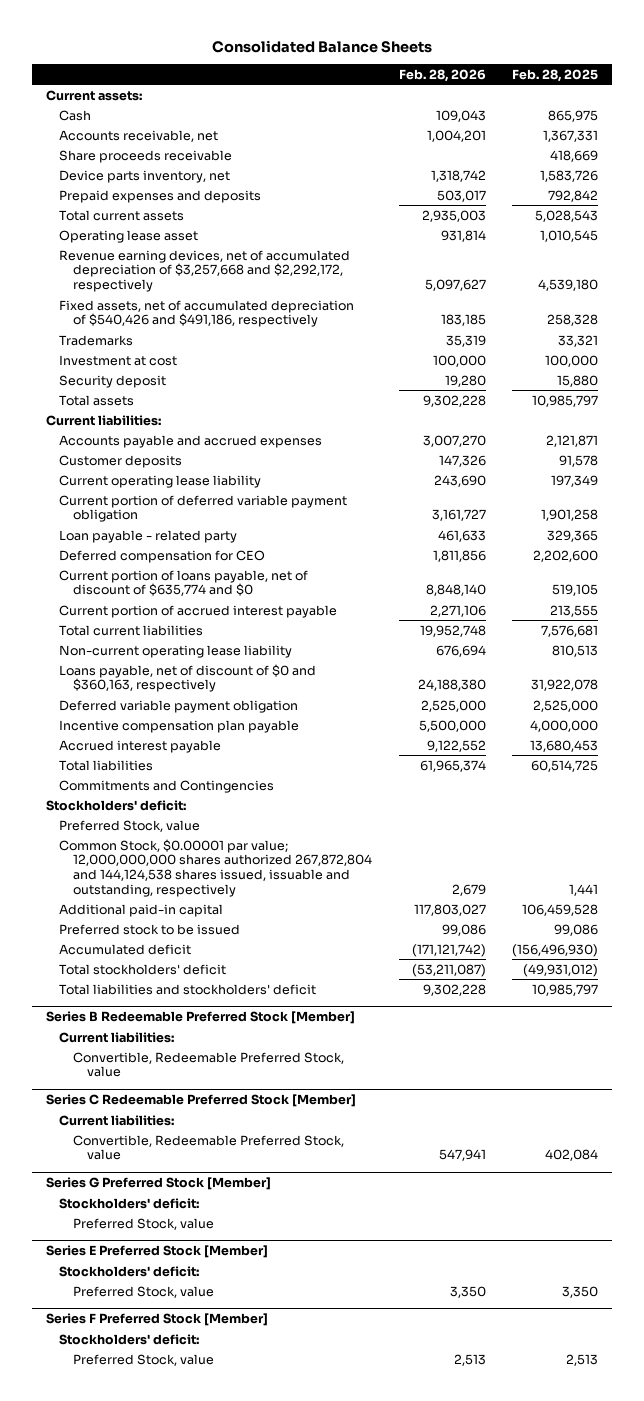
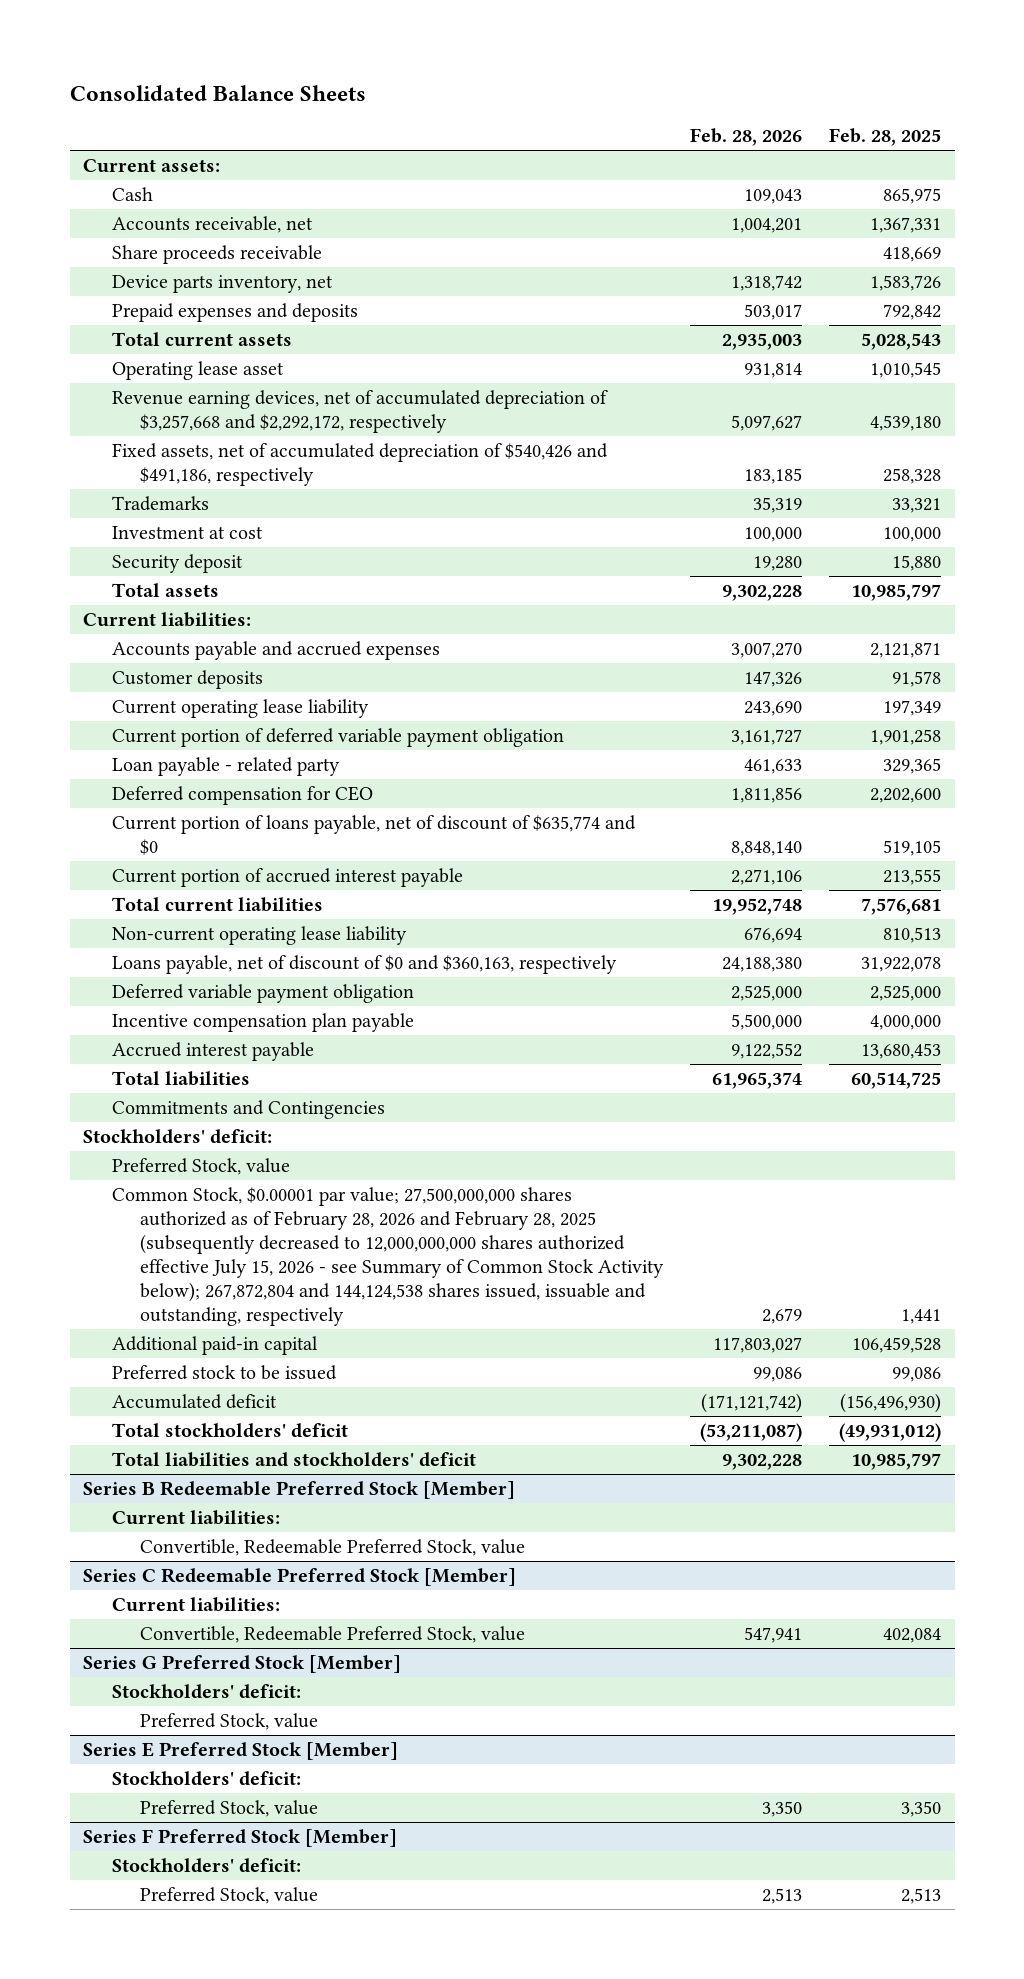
- Common Stock, $0.00001 par value; 12,000,000,000 shares authorized 267,872,804 and 144,124,538 shares issued, issuable and outstanding, respectively | 2,679 | 1,441
+ Common Stock, $0.00001 par value; 27,500,000,000 shares authorized as of February 28, 2026 and February 28, 2025 (subsequently decreased to 12,000,000,000 shares authorized effective July 15, 2026 - see Summary of Common Stock Activity below); 267,872,804 and 144,124,538 shares issued, issuable and outstanding, respectively | 2,679 | 1,441

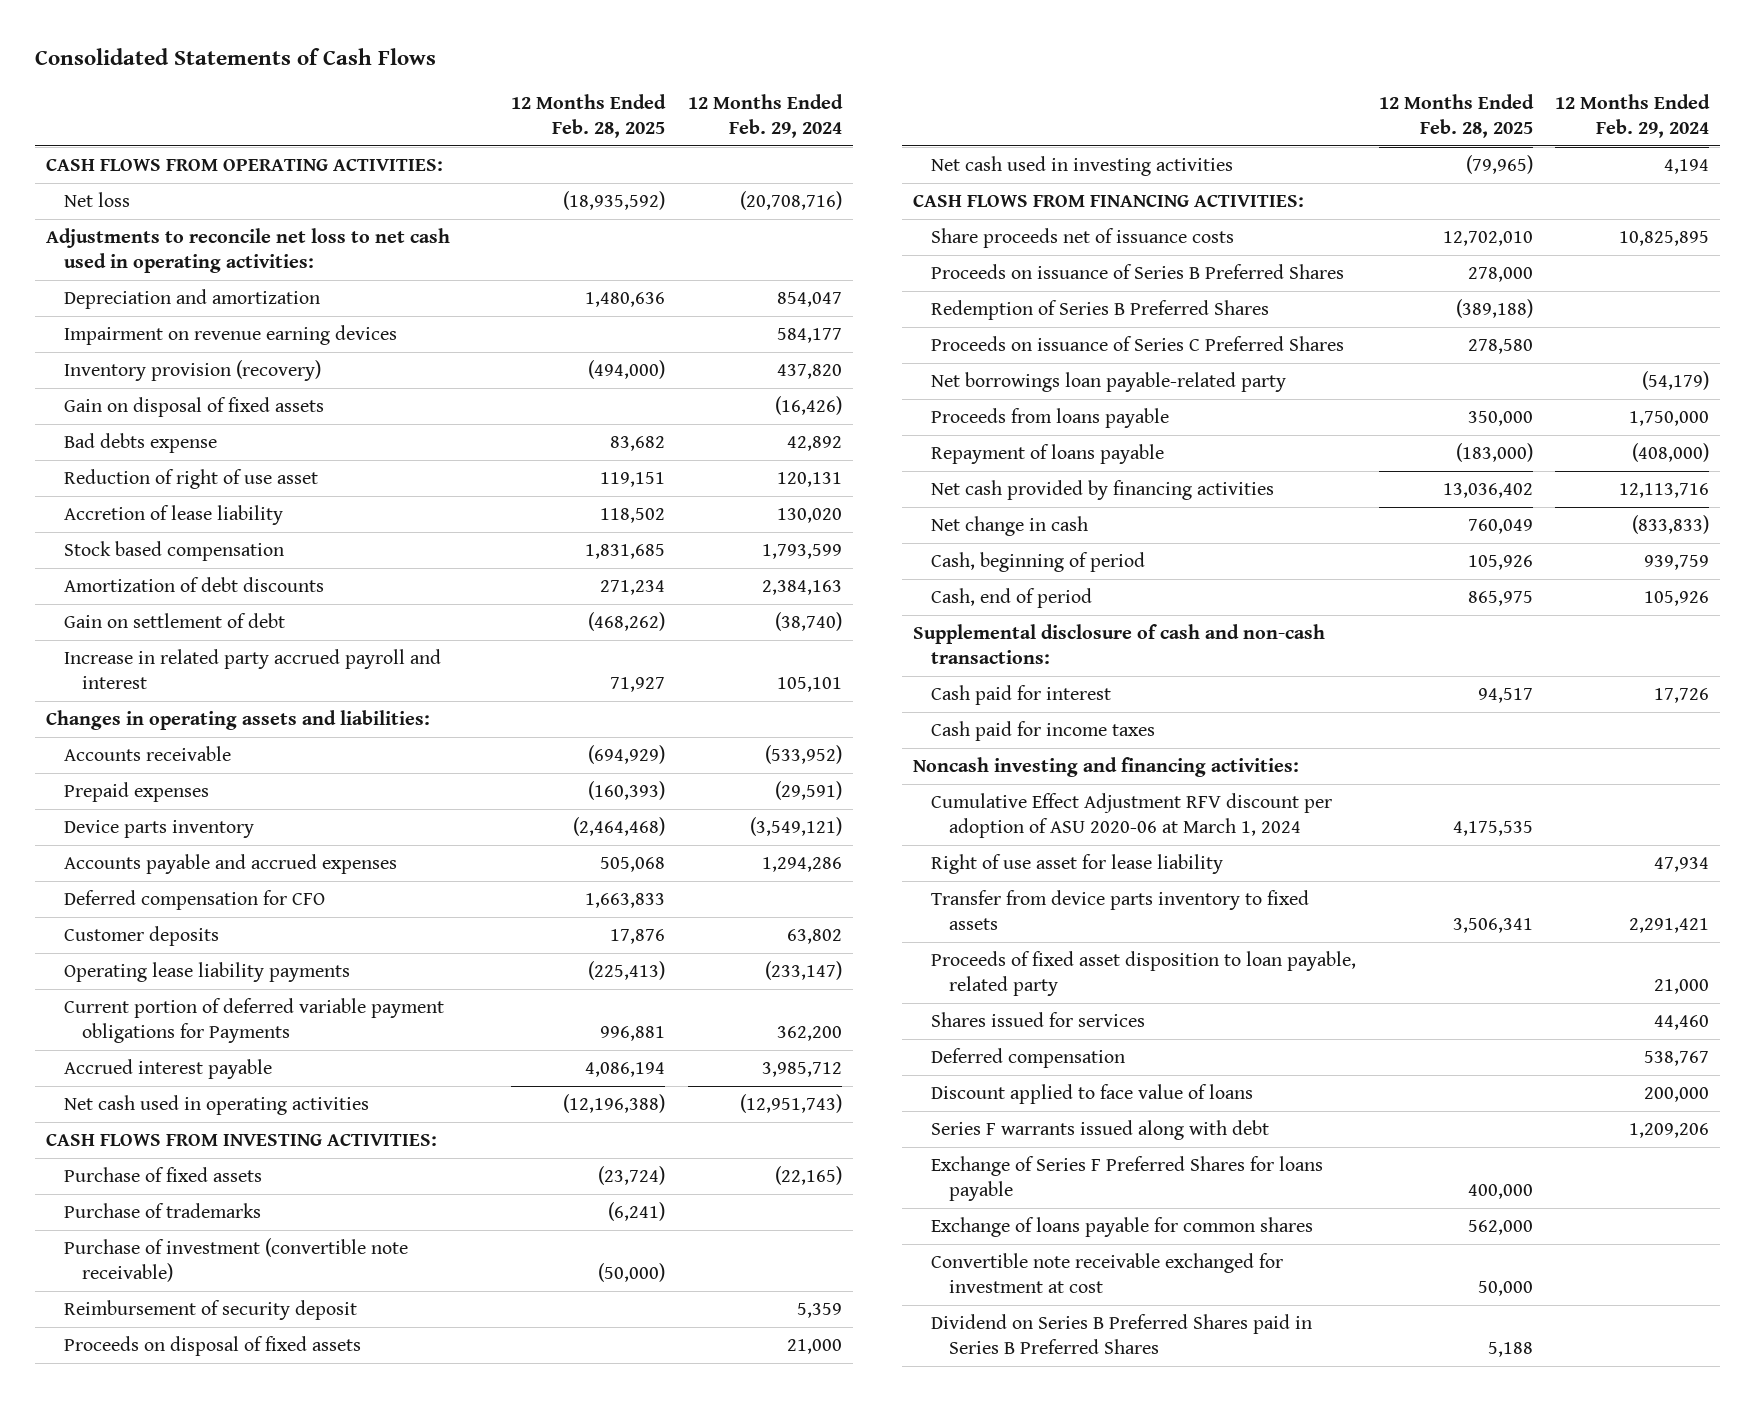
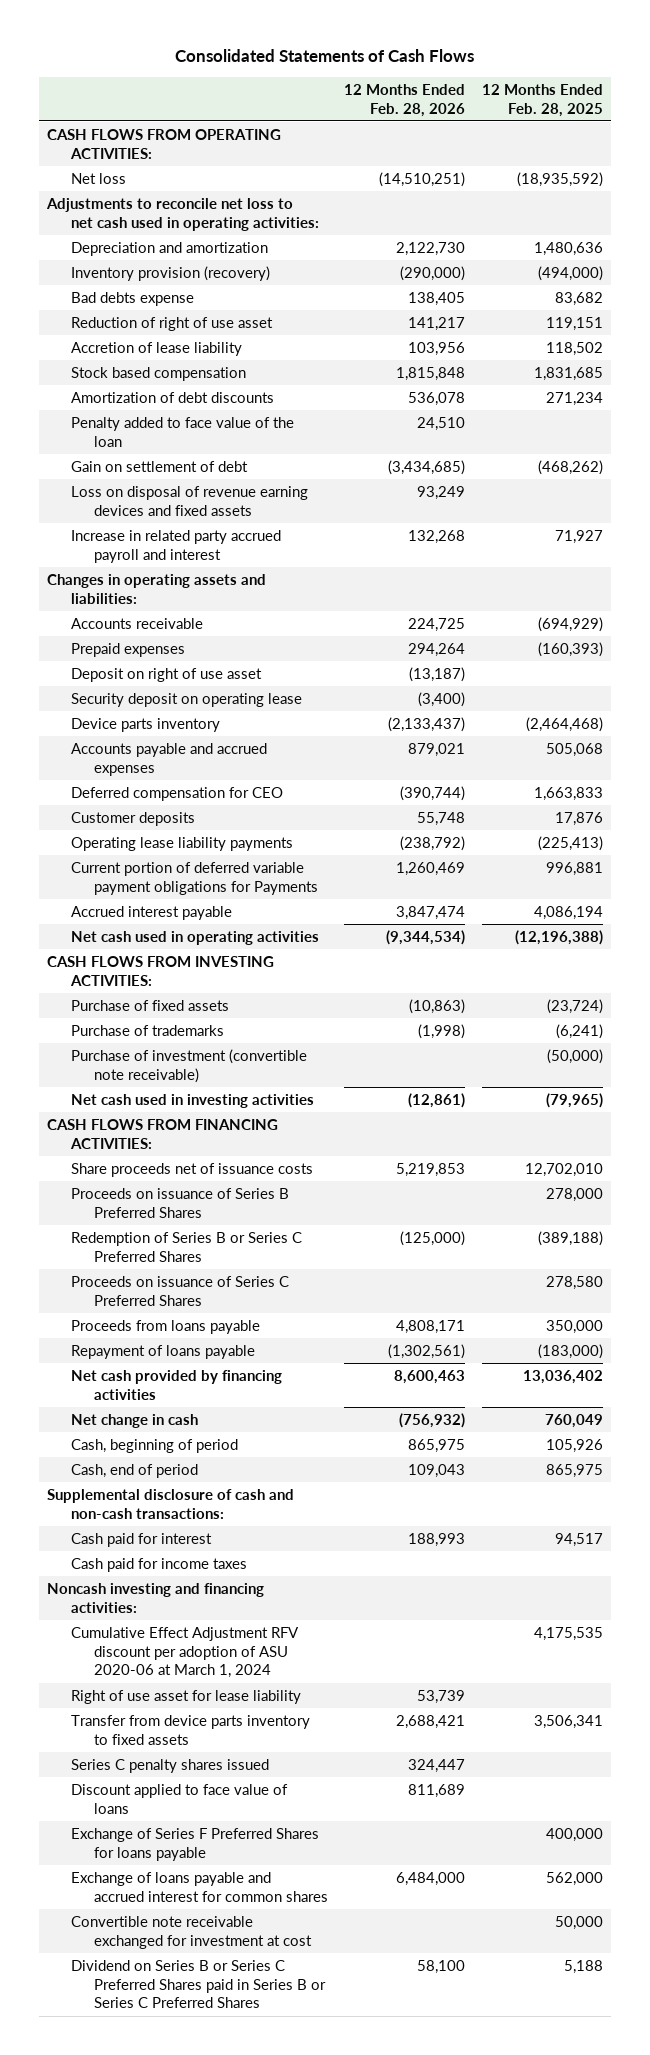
- | 12 Months Ended Feb. 28, 2025 | 12 Months Ended Feb. 29, 2024
+ | 12 Months Ended Feb. 28, 2026 | 12 Months Ended Feb. 28, 2025
- Impairment on revenue earning devices | | 584,177
- Gain on disposal of fixed assets | | (16,426)
+ Penalty added to face value of the loan | 24,510 |
+ Loss on disposal of revenue earning devices and fixed assets | 93,249 |
+ Deposit on right of use asset | (13,187) |
+ Security deposit on operating lease | (3,400) |
- Deferred compensation for CFO | 1,663,833 |
+ Deferred compensation for CEO | (390,744) | 1,663,833
- Reimbursement of security deposit | | 5,359
- Proceeds on disposal of fixed assets | | 21,000
- Redemption of Series B Preferred Shares | (389,188) |
+ Redemption of Series B or Series C Preferred Shares | (125,000) | (389,188)
- Net borrowings loan payable-related party | | (54,179)
- Proceeds of fixed asset disposition to loan payable, related party | | 21,000
- Shares issued for services | | 44,460
- Deferred compensation | | 538,767
+ Series C penalty shares issued | 324,447 |
- Series F warrants issued along with debt | | 1,209,206
- Exchange of loans payable for common shares | 562,000 |
+ Exchange of loans payable and accrued interest for common shares | 6,484,000 | 562,000
- Dividend on Series B Preferred Shares paid in Series B Preferred Shares | 5,188 |
+ Dividend on Series B or Series C Preferred Shares paid in Series B or Series C Preferred Shares | 58,100 | 5,188

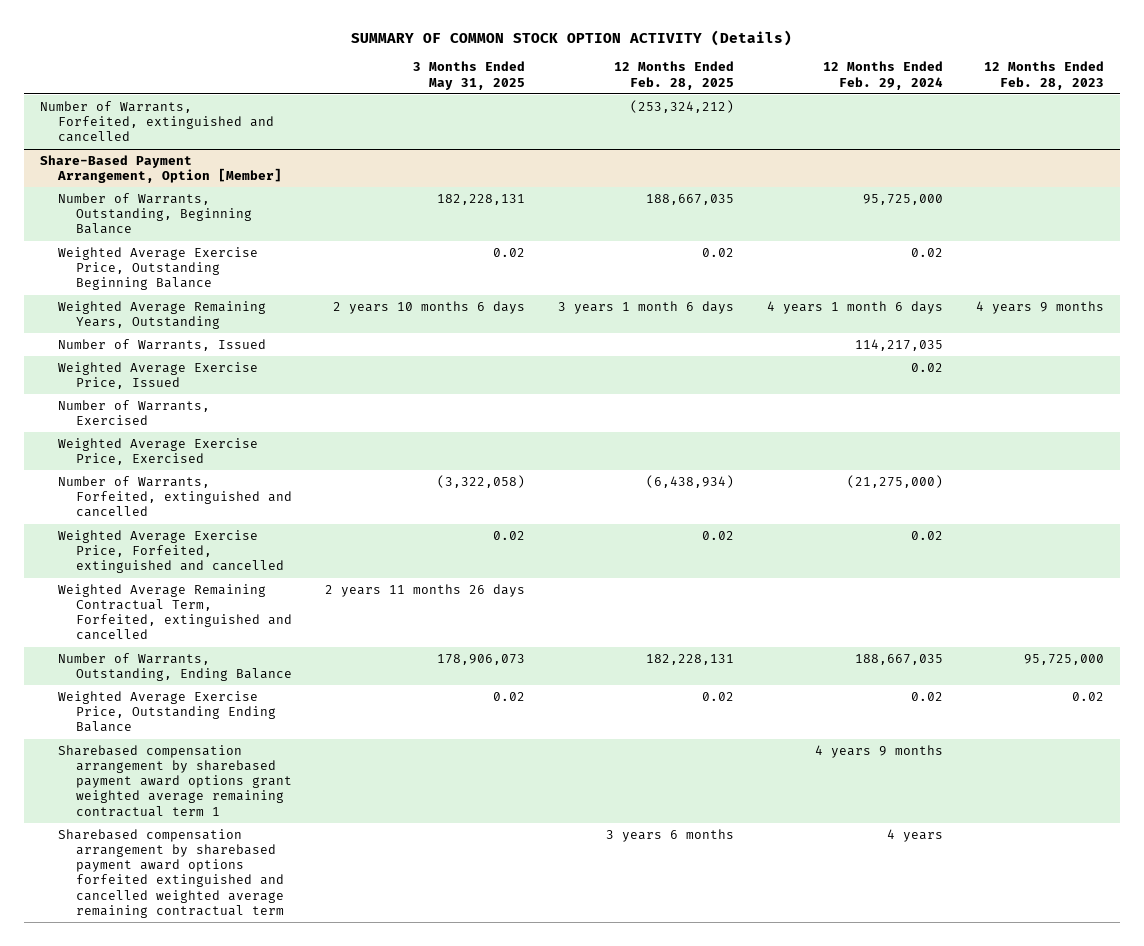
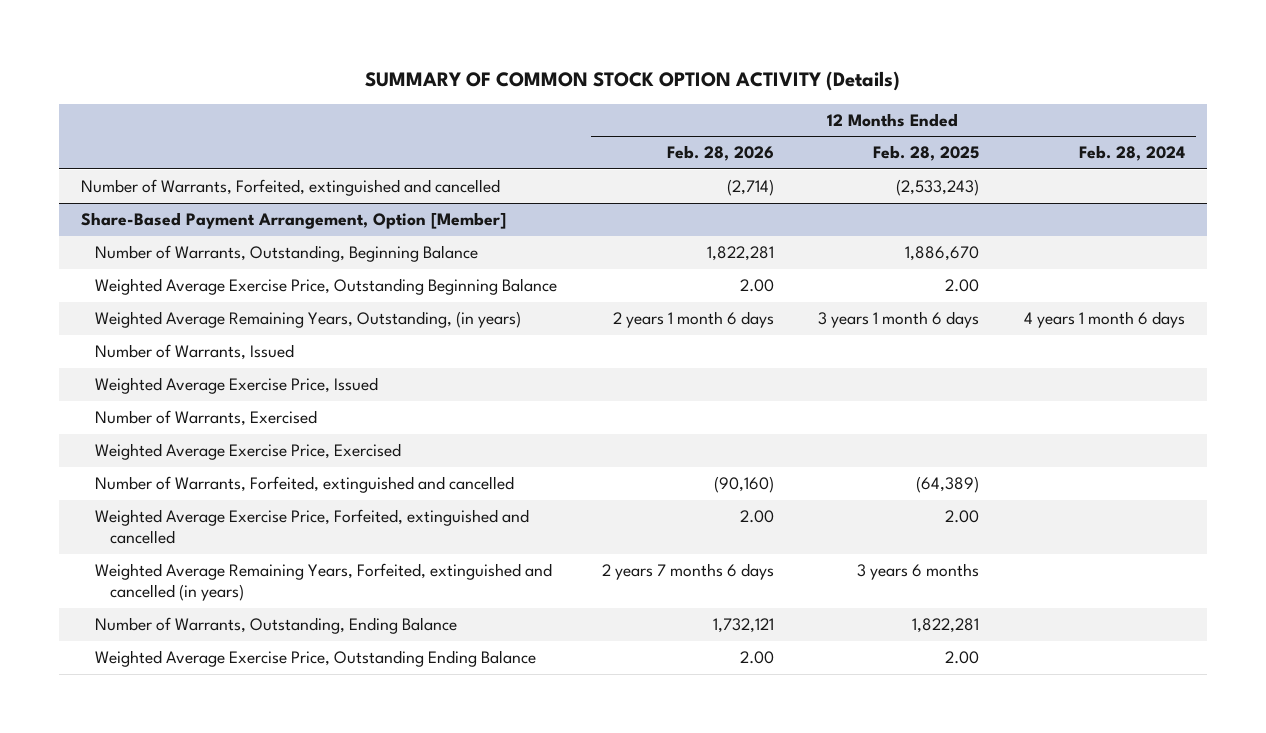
- | 3 Months Ended May 31, 2025 | 12 Months Ended Feb. 28, 2025 | 12 Months Ended Feb. 29, 2024 | 12 Months Ended Feb. 28, 2023
+ | 12 Months Ended Feb. 28, 2026 | 12 Months Ended Feb. 28, 2025 | 12 Months Ended Feb. 28, 2024
- Number of Warrants, Forfeited, extinguished and cancelled | | (253,324,212) | |
+ Number of Warrants, Forfeited, extinguished and cancelled | (2,714) | (2,533,243) |
@ Share-Based Payment Arrangement, Option [Member]
- Number of Warrants, Outstanding, Beginning Balance | 182,228,131 | 188,667,035 | 95,725,000 |
- Weighted Average Exercise Price, Outstanding Beginning Balance | 0.02 | 0.02 | 0.02 |
- Weighted Average Remaining Years, Outstanding | 2 years 10 months 6 days | 3 years 1 month 6 days | 4 years 1 month 6 days | 4 years 9 months
+ Number of Warrants, Outstanding, Beginning Balance | 1,822,281 | 1,886,670 |
+ Weighted Average Exercise Price, Outstanding Beginning Balance | 2.00 | 2.00 |
+ Weighted Average Remaining Years, Outstanding, (in years) | 2 years 1 month 6 days | 3 years 1 month 6 days | 4 years 1 month 6 days
- Number of Warrants, Forfeited, extinguished and cancelled | (3,322,058) | (6,438,934) | (21,275,000) |
- Weighted Average Exercise Price, Forfeited, extinguished and cancelled | 0.02 | 0.02 | 0.02 |
- Weighted Average Remaining Contractual Term, Forfeited, extinguished and cancelled | 2 years 11 months 26 days | | |
- Number of Warrants, Outstanding, Ending Balance | 178,906,073 | 182,228,131 | 188,667,035 | 95,725,000
- Weighted Average Exercise Price, Outstanding Ending Balance | 0.02 | 0.02 | 0.02 | 0.02
- Sharebased compensation arrangement by sharebased payment award options grant weighted average remaining contractual term 1 | | | 4 years 9 months |
- Sharebased compensation arrangement by sharebased payment award options forfeited extinguished and cancelled weighted average remaining contractual term | | 3 years 6 months | 4 years |
+ Number of Warrants, Forfeited, extinguished and cancelled | (90,160) | (64,389) |
+ Weighted Average Exercise Price, Forfeited, extinguished and cancelled | 2.00 | 2.00 |
+ Weighted Average Remaining Years, Forfeited, extinguished and cancelled (in years) | 2 years 7 months 6 days | 3 years 6 months |
+ Number of Warrants, Outstanding, Ending Balance | 1,732,121 | 1,822,281 |
+ Weighted Average Exercise Price, Outstanding Ending Balance | 2.00 | 2.00 |

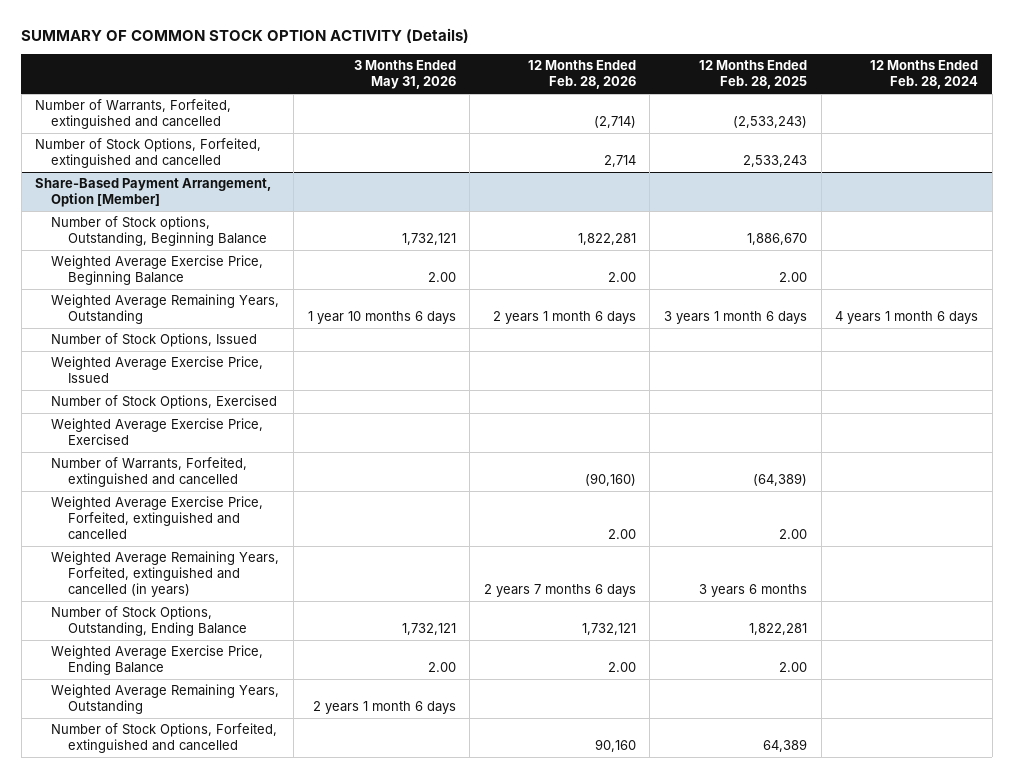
- | 12 Months Ended Feb. 28, 2026 | 12 Months Ended Feb. 28, 2025 | 12 Months Ended Feb. 28, 2024
+ | 3 Months Ended May 31, 2026 | 12 Months Ended Feb. 28, 2026 | 12 Months Ended Feb. 28, 2025 | 12 Months Ended Feb. 28, 2024
+ Number of Stock Options, Forfeited, extinguished and cancelled | | 2,714 | 2,533,243 |
@ Share-Based Payment Arrangement, Option [Member]
- Number of Warrants, Outstanding, Beginning Balance | 1,822,281 | 1,886,670 |
- Weighted Average Exercise Price, Outstanding Beginning Balance | 2.00 | 2.00 |
- Weighted Average Remaining Years, Outstanding, (in years) | 2 years 1 month 6 days | 3 years 1 month 6 days | 4 years 1 month 6 days
- Number of Warrants, Issued
+ Number of Stock options, Outstanding, Beginning Balance | 1,732,121 | 1,822,281 | 1,886,670 |
+ Weighted Average Exercise Price, Beginning Balance | 2.00 | 2.00 | 2.00 |
+ Weighted Average Remaining Years, Outstanding | 1 year 10 months 6 days | 2 years 1 month 6 days | 3 years 1 month 6 days | 4 years 1 month 6 days
+ Number of Stock Options, Issued
- Number of Warrants, Exercised
+ Number of Stock Options, Exercised
- Number of Warrants, Outstanding, Ending Balance | 1,732,121 | 1,822,281 |
- Weighted Average Exercise Price, Outstanding Ending Balance | 2.00 | 2.00 |
+ Number of Stock Options, Outstanding, Ending Balance | 1,732,121 | 1,732,121 | 1,822,281 |
+ Weighted Average Exercise Price, Ending Balance | 2.00 | 2.00 | 2.00 |
+ Weighted Average Remaining Years, Outstanding | 2 years 1 month 6 days | | |
+ Number of Stock Options, Forfeited, extinguished and cancelled | | 90,160 | 64,389 |

